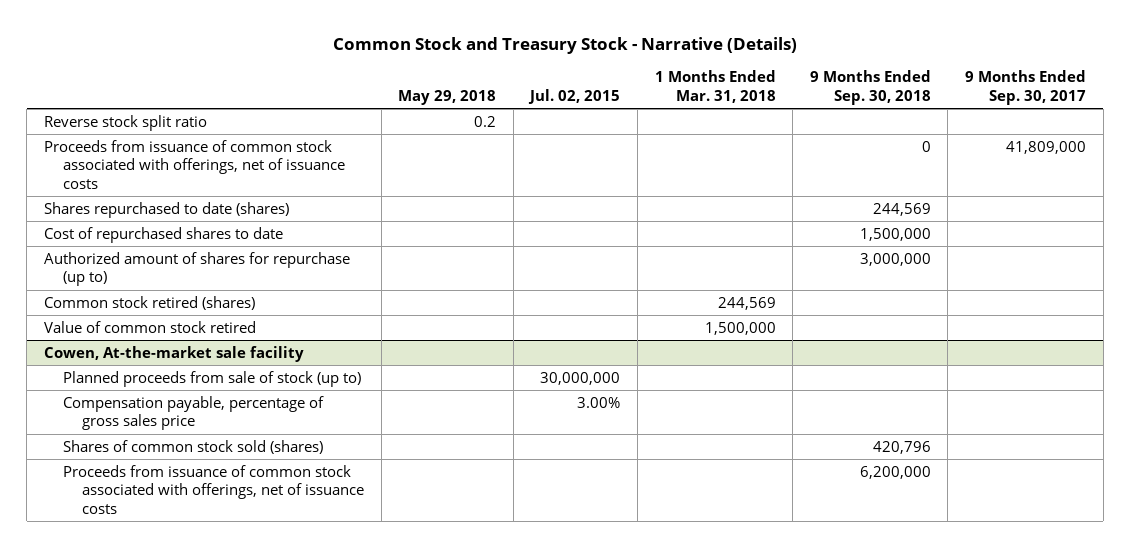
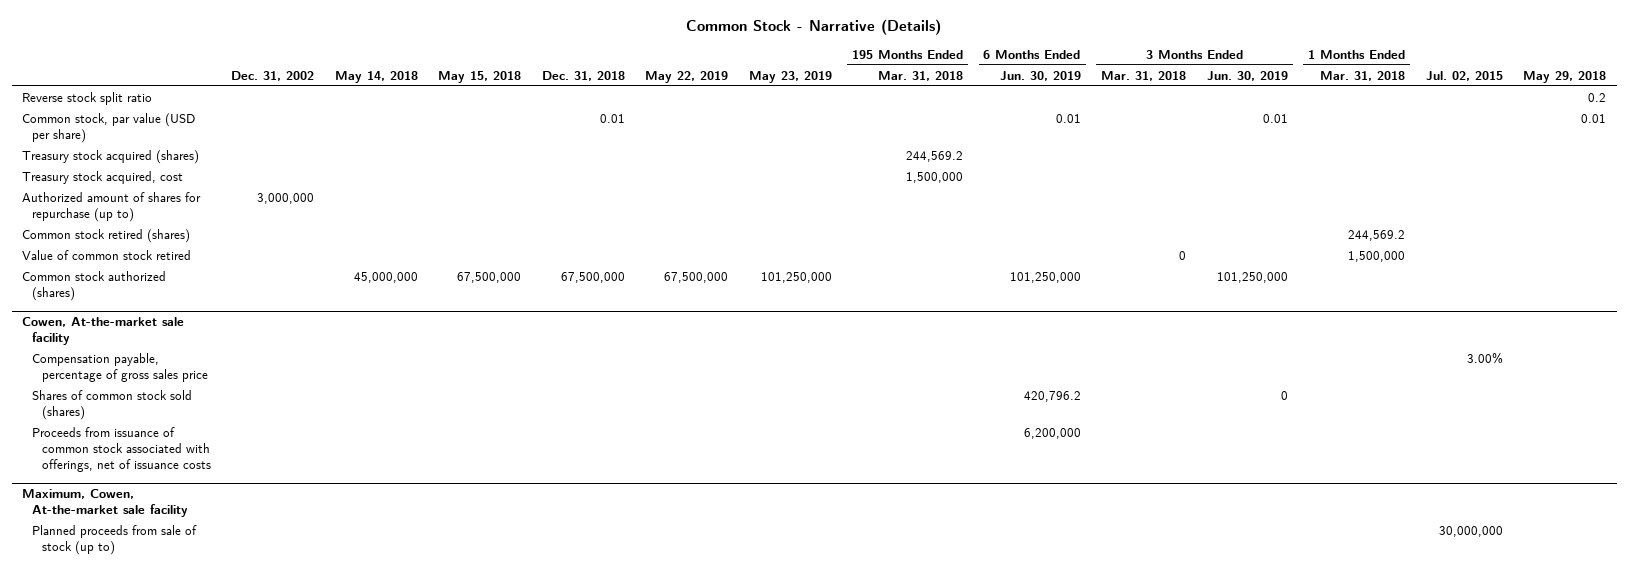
- Common Stock and Treasury Stock - Narrative (Details)
+ Common Stock - Narrative (Details)
- | May 29, 2018 | Jul. 02, 2015 | 1 Months Ended Mar. 31, 2018 | 9 Months Ended Sep. 30, 2018 | 9 Months Ended Sep. 30, 2017
+ | Dec. 31, 2002 | May 14, 2018 | May 15, 2018 | Dec. 31, 2018 | May 22, 2019 | May 23, 2019 | 195 Months Ended Mar. 31, 2018 | 6 Months Ended Jun. 30, 2019 | 3 Months Ended Mar. 31, 2018 | 3 Months Ended Jun. 30, 2019 | 1 Months Ended Mar. 31, 2018 | Jul. 02, 2015 | May 29, 2018
- Proceeds from issuance of common stock associated with offerings, net of issuance costs | | | | 0 | 41,809,000
- Shares repurchased to date (shares) | | | | 244,569 |
- Cost of repurchased shares to date | | | | 1,500,000 |
+ Common stock, par value (USD per share) | | | | 0.01 | | | | 0.01 | | 0.01 | | | 0.01
+ Treasury stock acquired (shares) | | | | | | | 244,569.2 | | | | | |
+ Treasury stock acquired, cost | | | | | | | 1,500,000 | | | | | |
- Common stock retired (shares) | | | 244,569 | |
+ Common stock retired (shares) | | | | | | | | | | | 244,569.2 | |
+ Common stock authorized (shares) | | 45,000,000 | 67,500,000 | 67,500,000 | 67,500,000 | 101,250,000 | | 101,250,000 | | 101,250,000 | | |
@ Cowen, At-the-market sale facility
- Planned proceeds from sale of stock (up to) | | 30,000,000 | | |
+ Maximum, Cowen, At-the-market sale facility
+ Planned proceeds from sale of stock (up to) | | | | | | | | | | | | 30,000,000 |

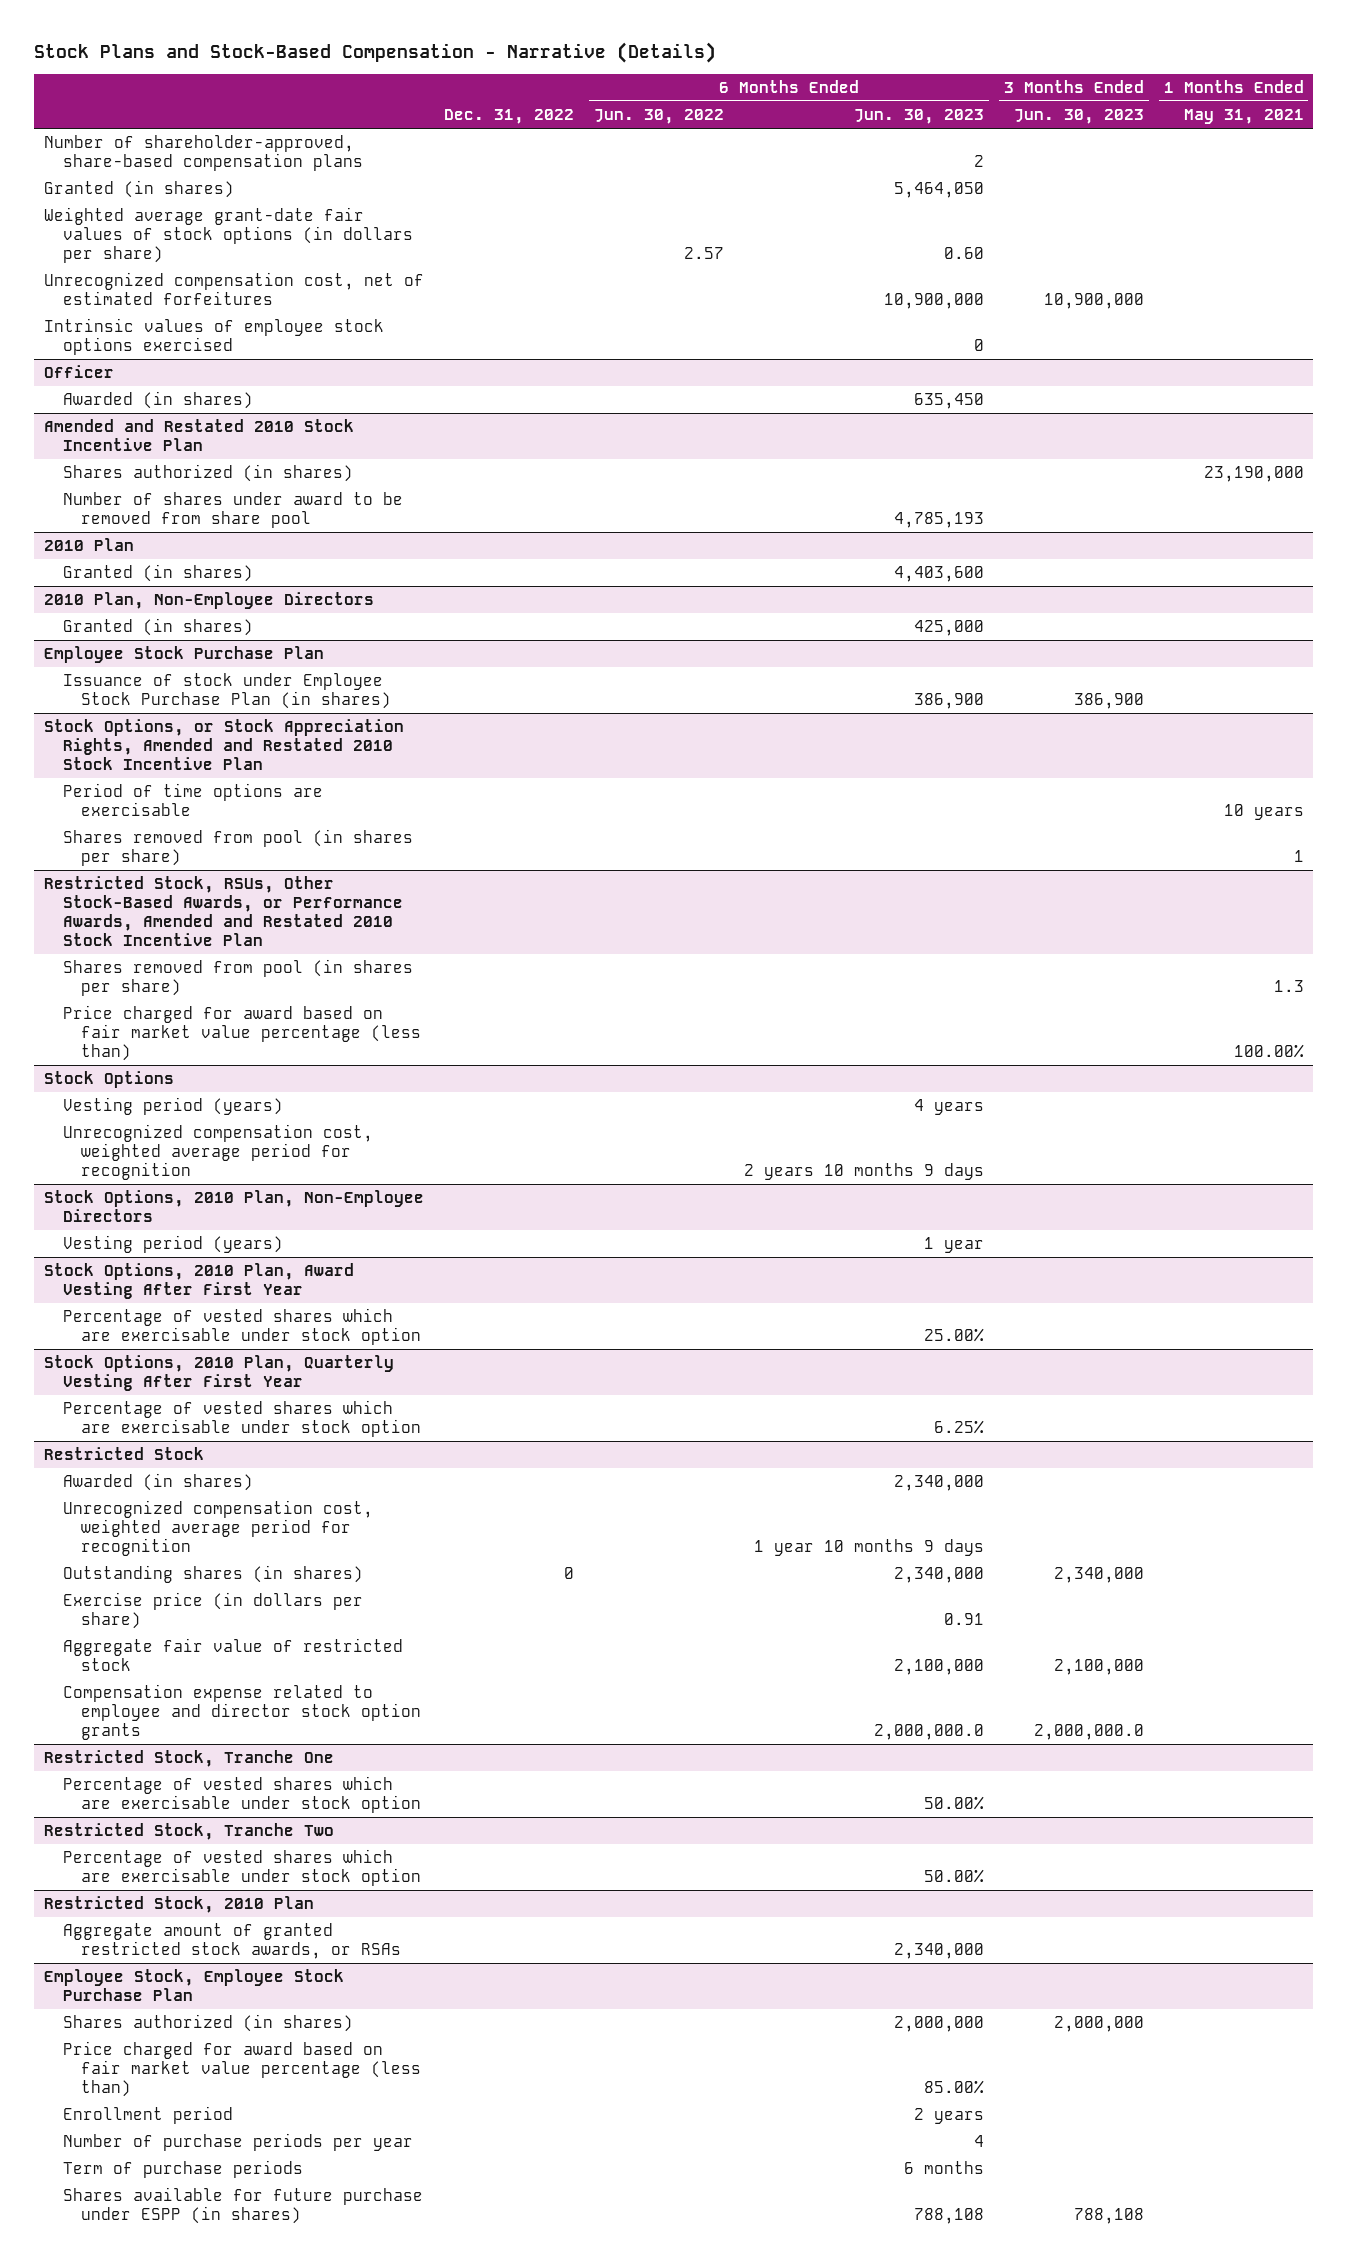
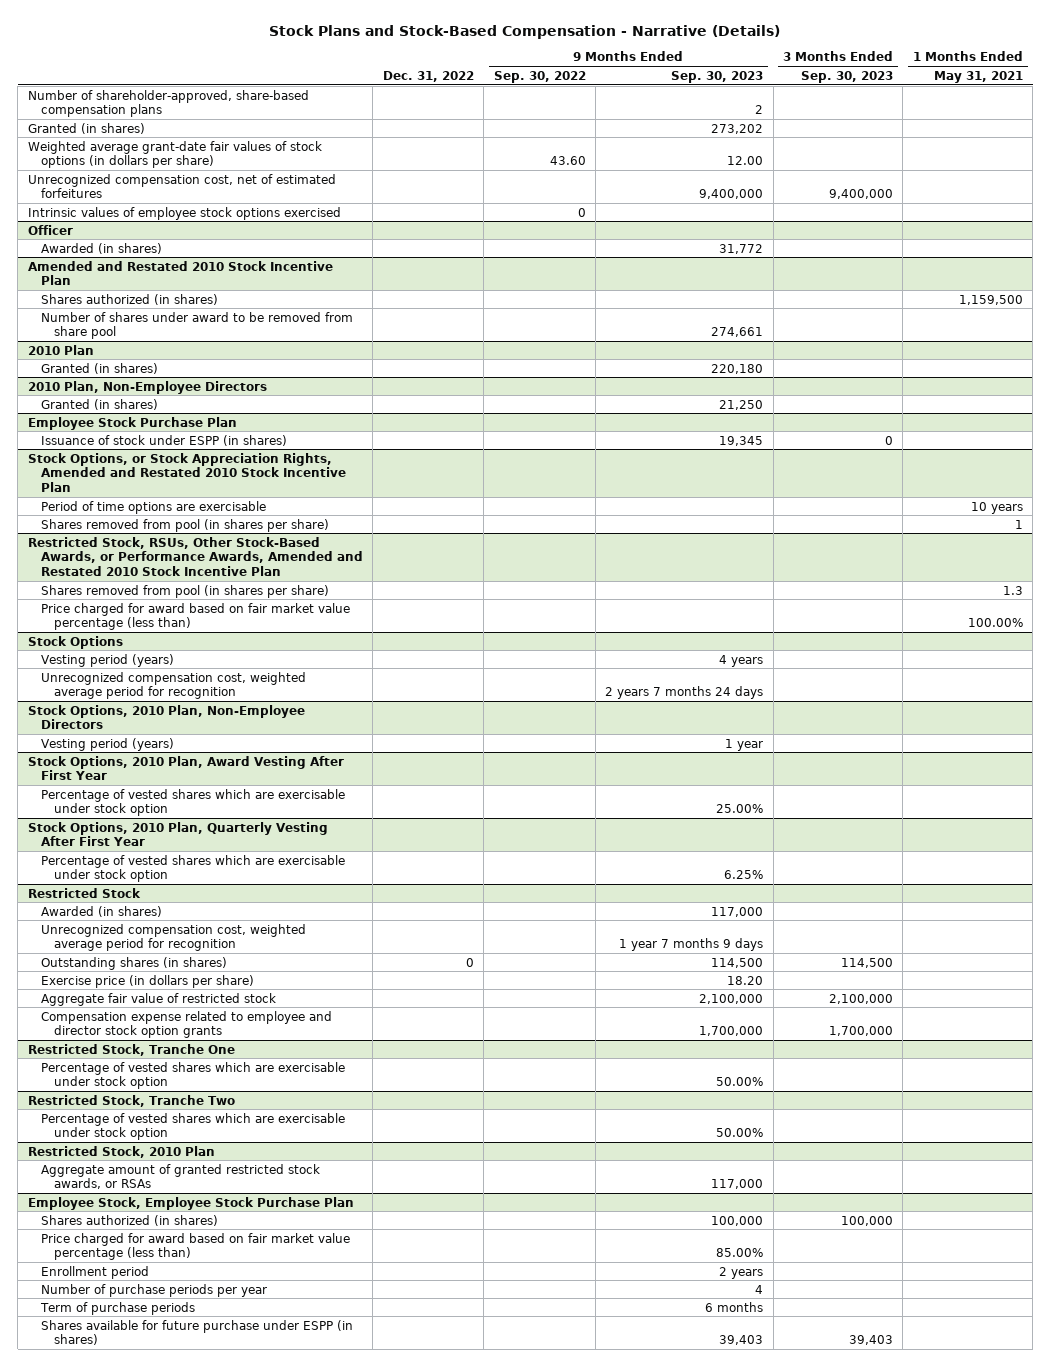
- | Dec. 31, 2022 | 6 Months Ended Jun. 30, 2022 | 6 Months Ended Jun. 30, 2023 | 3 Months Ended Jun. 30, 2023 | 1 Months Ended May 31, 2021
+ | Dec. 31, 2022 | 9 Months Ended Sep. 30, 2022 | 9 Months Ended Sep. 30, 2023 | 3 Months Ended Sep. 30, 2023 | 1 Months Ended May 31, 2021
@ Amended and Restated 2010 Stock Incentive Plan
- Shares authorized (in shares) | | | | | 23,190,000
+ Shares authorized (in shares) | | | | | 1,159,500
@ Employee Stock Purchase Plan
- Issuance of stock under Employee Stock Purchase Plan (in shares) | | | 386,900 | 386,900 |
+ Issuance of stock under ESPP (in shares) | | | 19,345 | 0 |

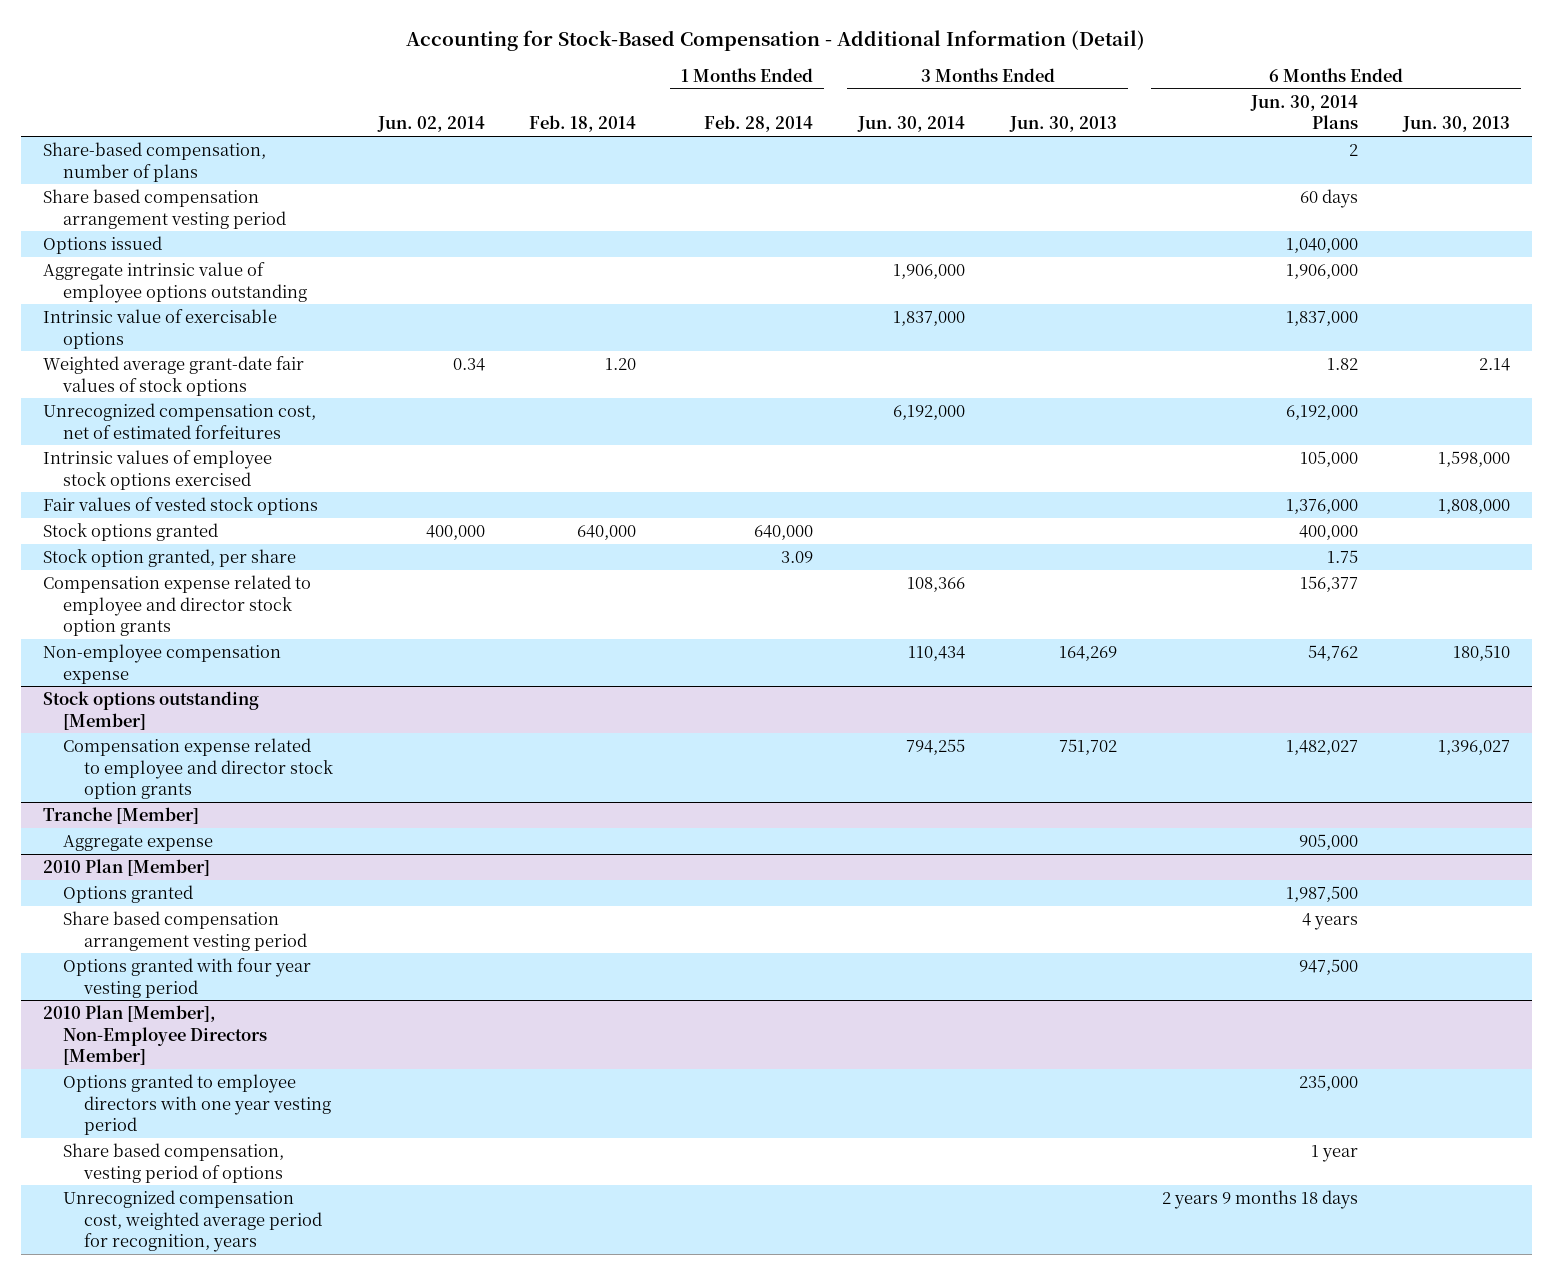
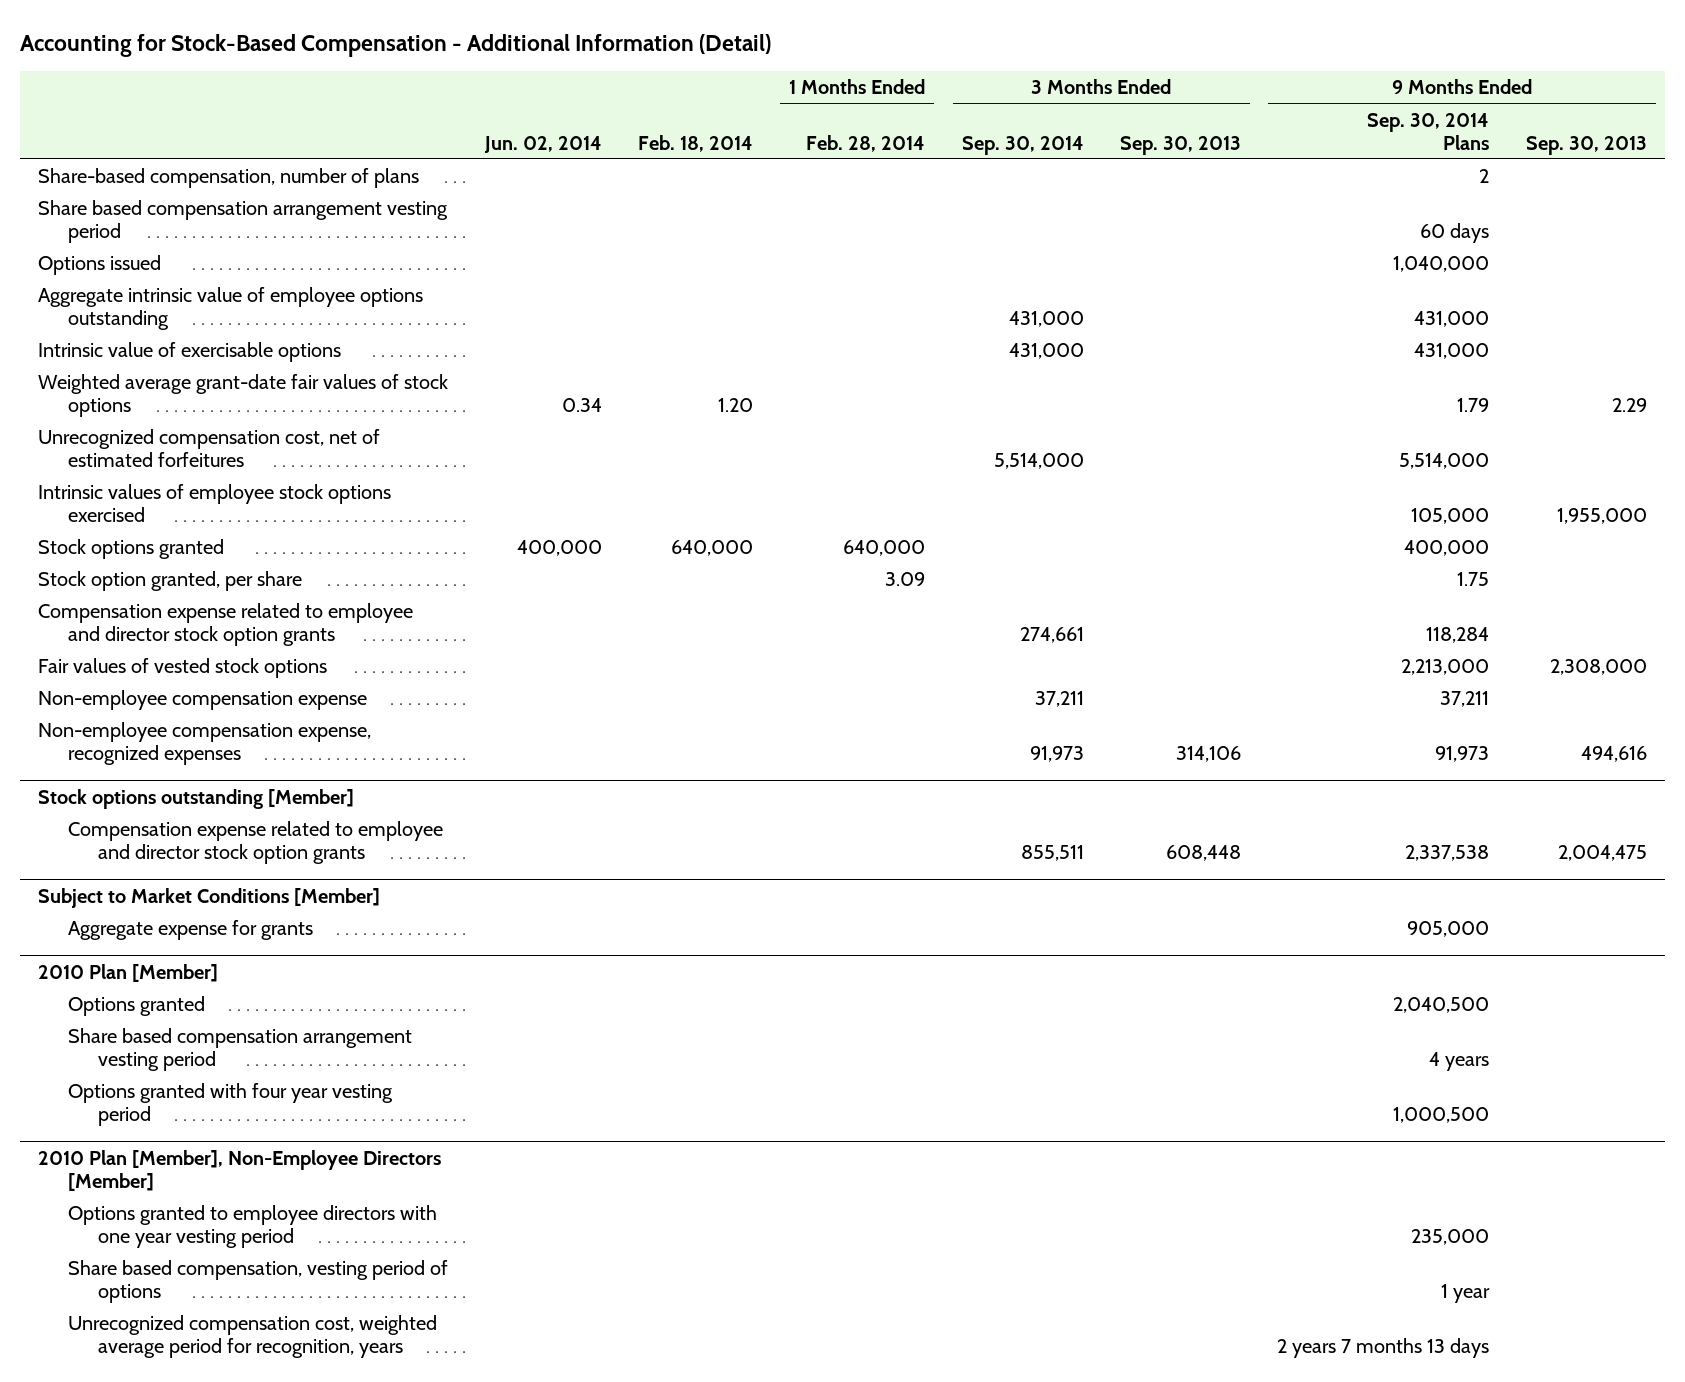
- | Jun. 02, 2014 | Feb. 18, 2014 | 1 Months Ended Feb. 28, 2014 | 3 Months Ended Jun. 30, 2014 | 3 Months Ended Jun. 30, 2013 | 6 Months Ended Jun. 30, 2014 Plans | 6 Months Ended Jun. 30, 2013
+ | Jun. 02, 2014 | Feb. 18, 2014 | 1 Months Ended Feb. 28, 2014 | 3 Months Ended Sep. 30, 2014 | 3 Months Ended Sep. 30, 2013 | 9 Months Ended Sep. 30, 2014 Plans | 9 Months Ended Sep. 30, 2013
moved down: Fair values of vested stock options | | | | | | 2,213,000 | 2,308,000
+ Non-employee compensation expense, recognized expenses | | | | 91,973 | 314,106 | 91,973 | 494,616
- Tranche [Member]
- Aggregate expense | | | | | | 905,000 |
+ Subject to Market Conditions [Member]
+ Aggregate expense for grants | | | | | | 905,000 |

